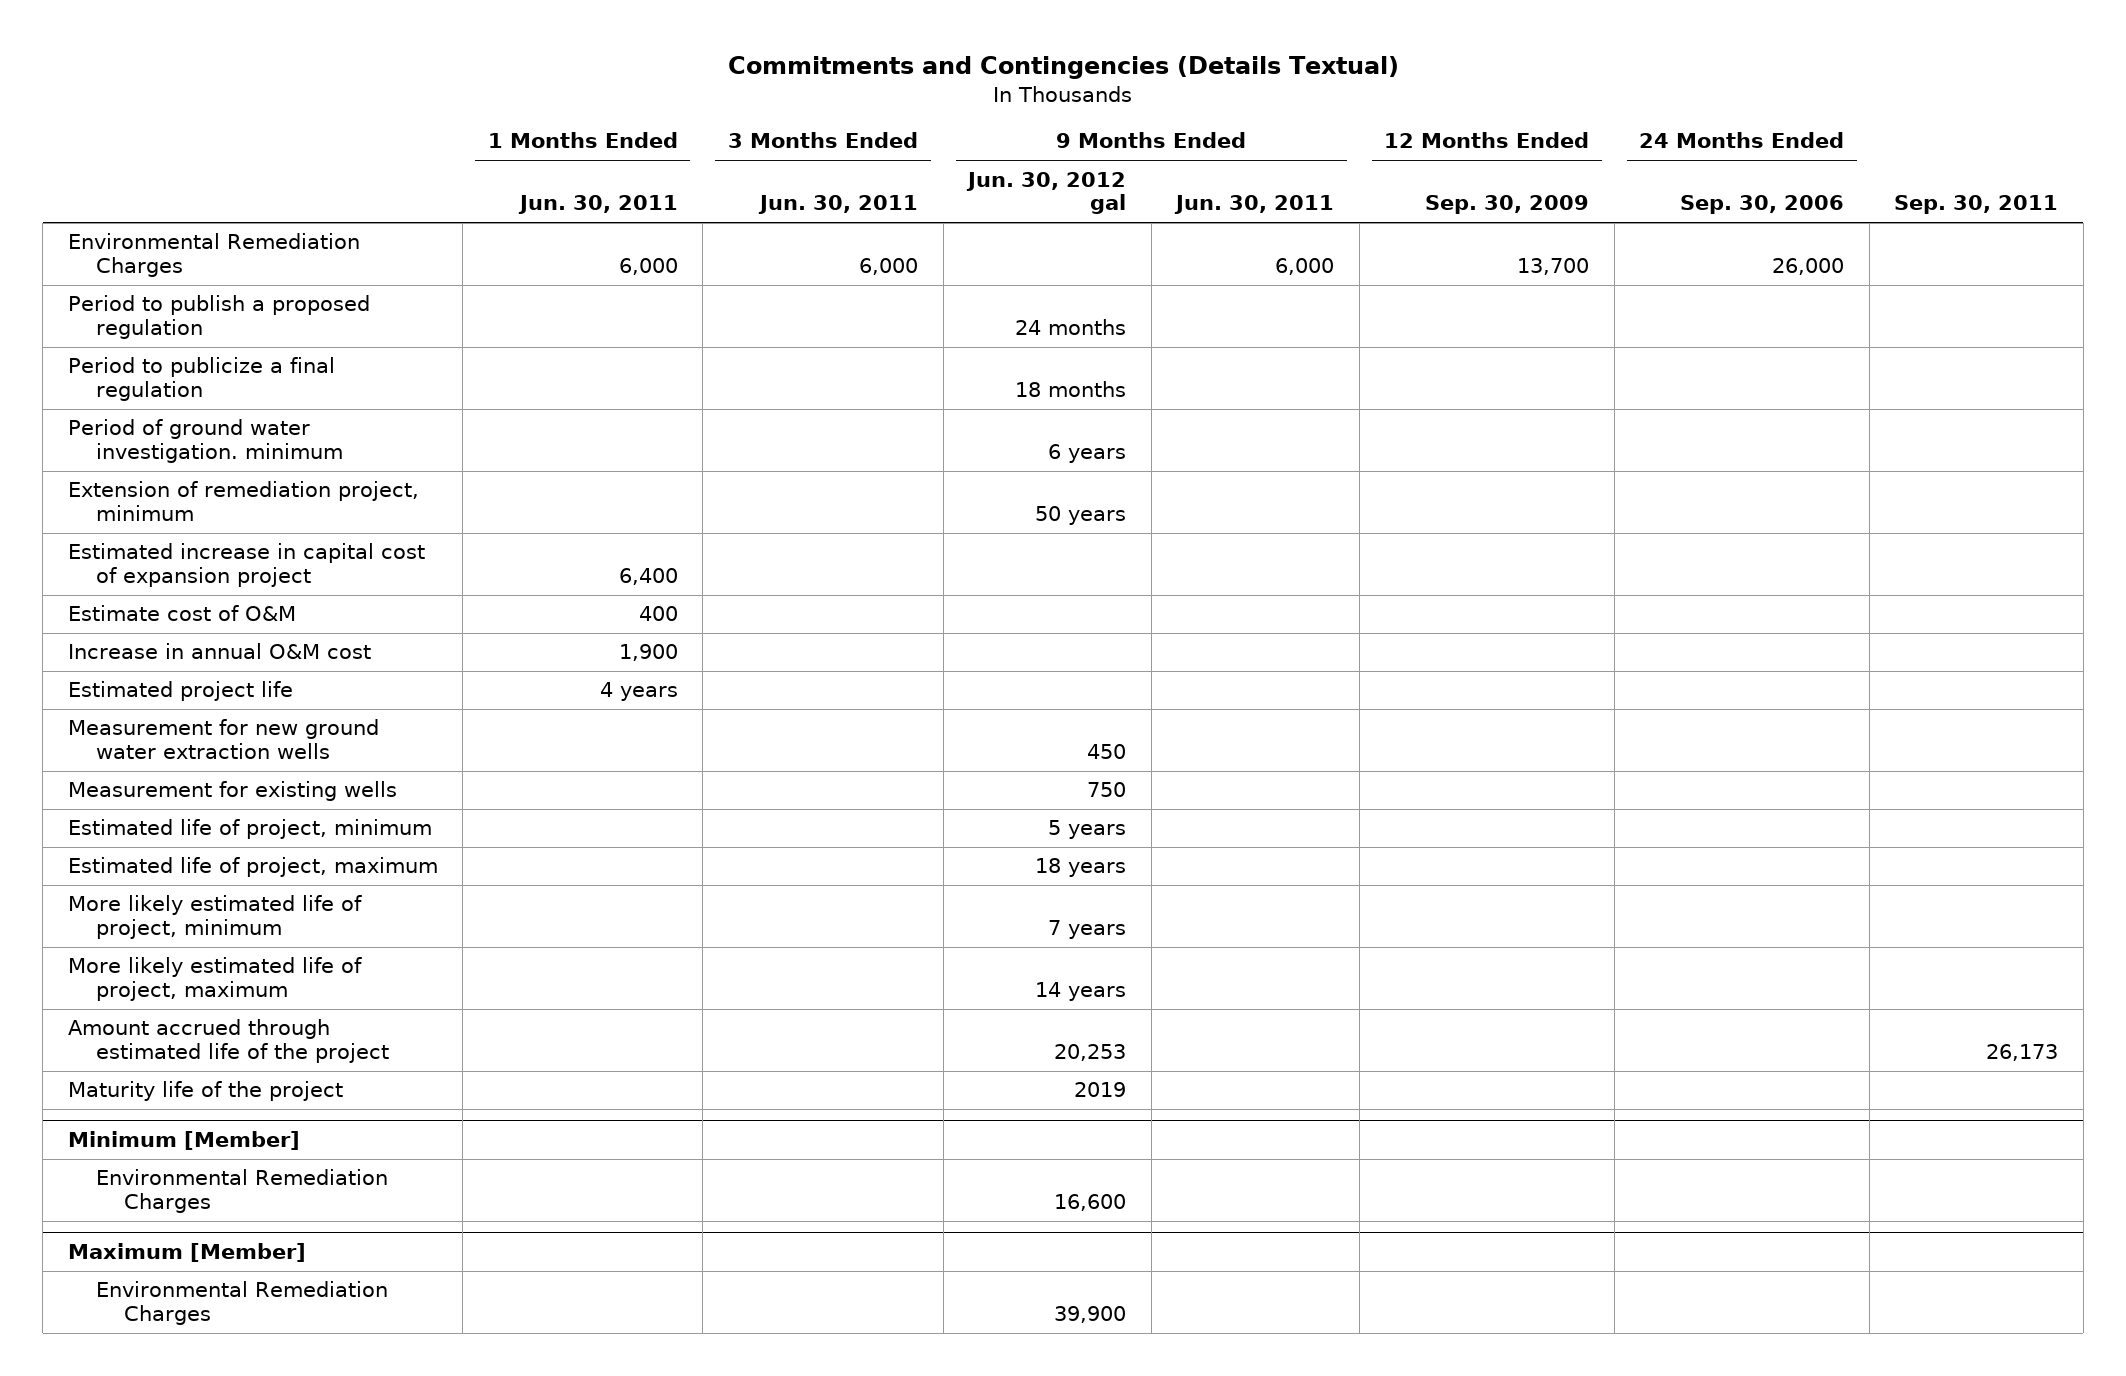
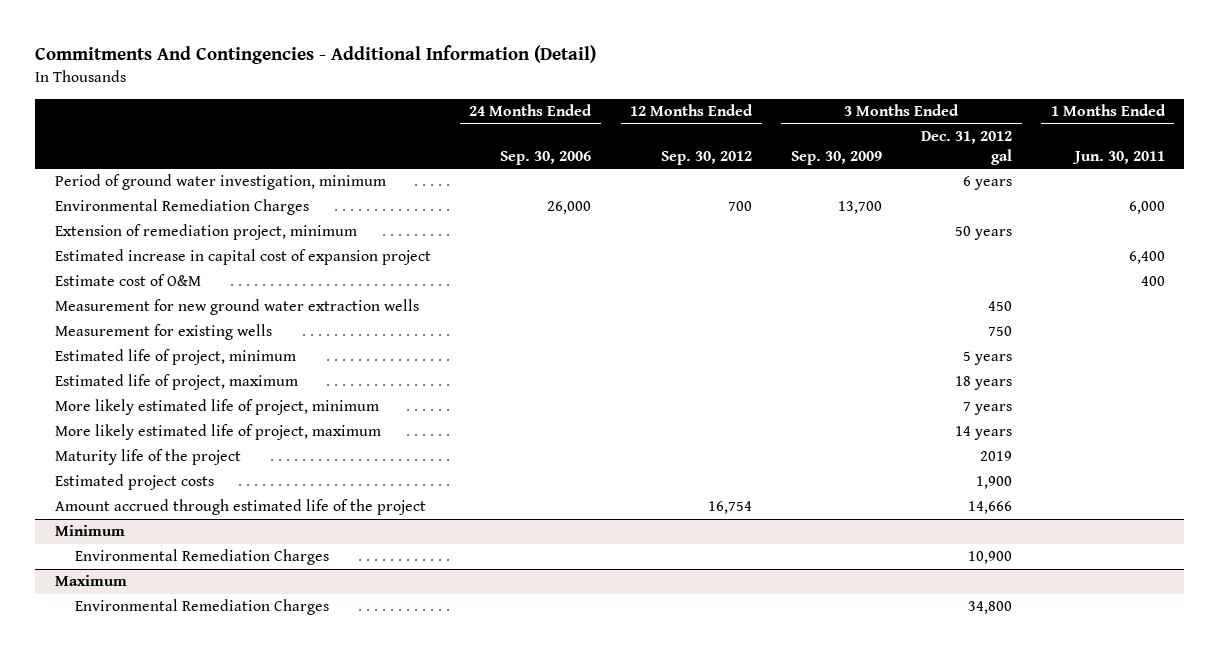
- Commitments and Contingencies (Details Textual)
+ Commitments And Contingencies - Additional Information (Detail)
- | 1 Months Ended Jun. 30, 2011 | 3 Months Ended Jun. 30, 2011 | 9 Months Ended Jun. 30, 2012 gal | 9 Months Ended Jun. 30, 2011 | 12 Months Ended Sep. 30, 2009 | 24 Months Ended Sep. 30, 2006 | Sep. 30, 2011
+ | 24 Months Ended Sep. 30, 2006 | 12 Months Ended Sep. 30, 2012 | 3 Months Ended Sep. 30, 2009 | 3 Months Ended Dec. 31, 2012 gal | 1 Months Ended Jun. 30, 2011
+ Period of ground water investigation, minimum | | | | 6 years |
- Period to publish a proposed regulation | | | 24 months | | | |
- Period to publicize a final regulation | | | 18 months | | | |
- Period of ground water investigation. minimum | | | 6 years | | | |
- Increase in annual O&M cost | 1,900 | | | | | |
- Estimated project life | 4 years | | | | | |
- Minimum [Member]
+ Estimated project costs | | | | 1,900 |
moved down: Amount accrued through estimated life of the project | | 16,754 | | 14,666 |
+ Minimum
- Maximum [Member]
+ Maximum

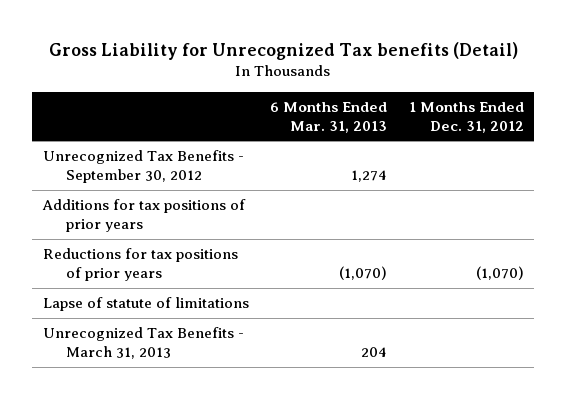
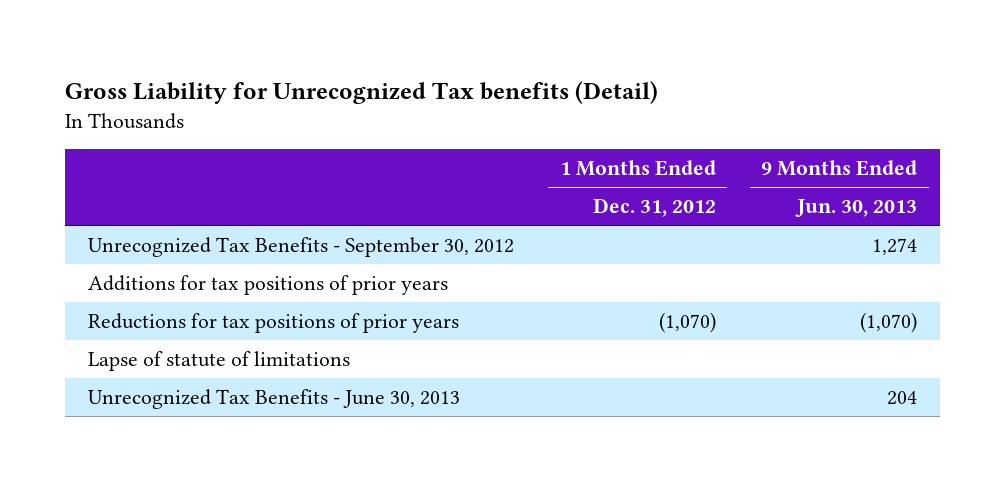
- | 6 Months Ended Mar. 31, 2013 | 1 Months Ended Dec. 31, 2012
+ | 1 Months Ended Dec. 31, 2012 | 9 Months Ended Jun. 30, 2013
- Unrecognized Tax Benefits - March 31, 2013 | 204 |
+ Unrecognized Tax Benefits - June 30, 2013 | | 204

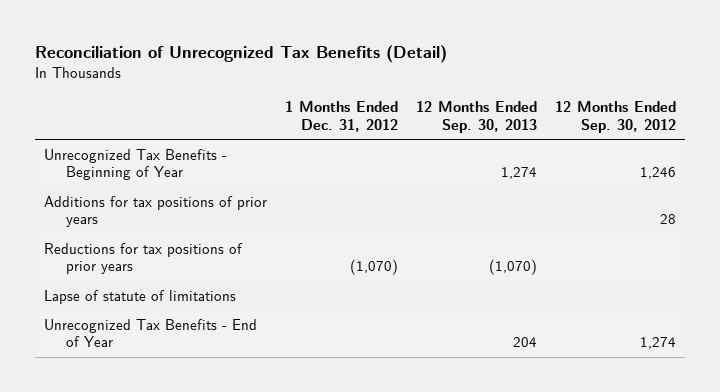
- Gross Liability for Unrecognized Tax benefits (Detail)
+ Reconciliation of Unrecognized Tax Benefits (Detail)
- | 1 Months Ended Dec. 31, 2012 | 9 Months Ended Jun. 30, 2013
+ | 1 Months Ended Dec. 31, 2012 | 12 Months Ended Sep. 30, 2013 | 12 Months Ended Sep. 30, 2012
- Unrecognized Tax Benefits - September 30, 2012 | | 1,274
+ Unrecognized Tax Benefits - Beginning of Year | | 1,274 | 1,246
- Unrecognized Tax Benefits - June 30, 2013 | | 204
+ Unrecognized Tax Benefits - End of Year | | 204 | 1,274

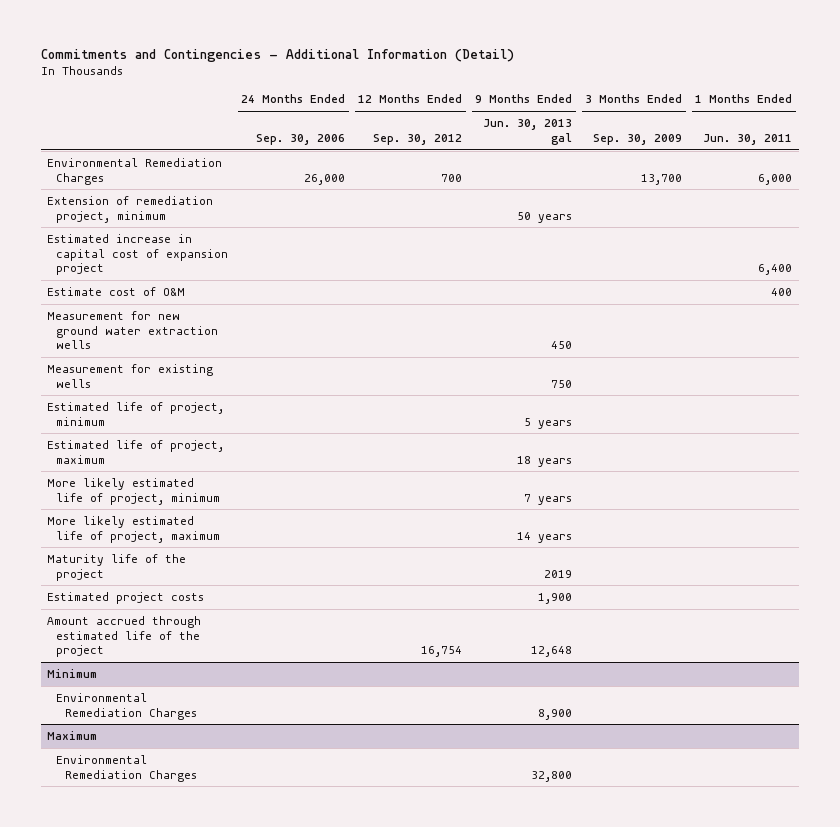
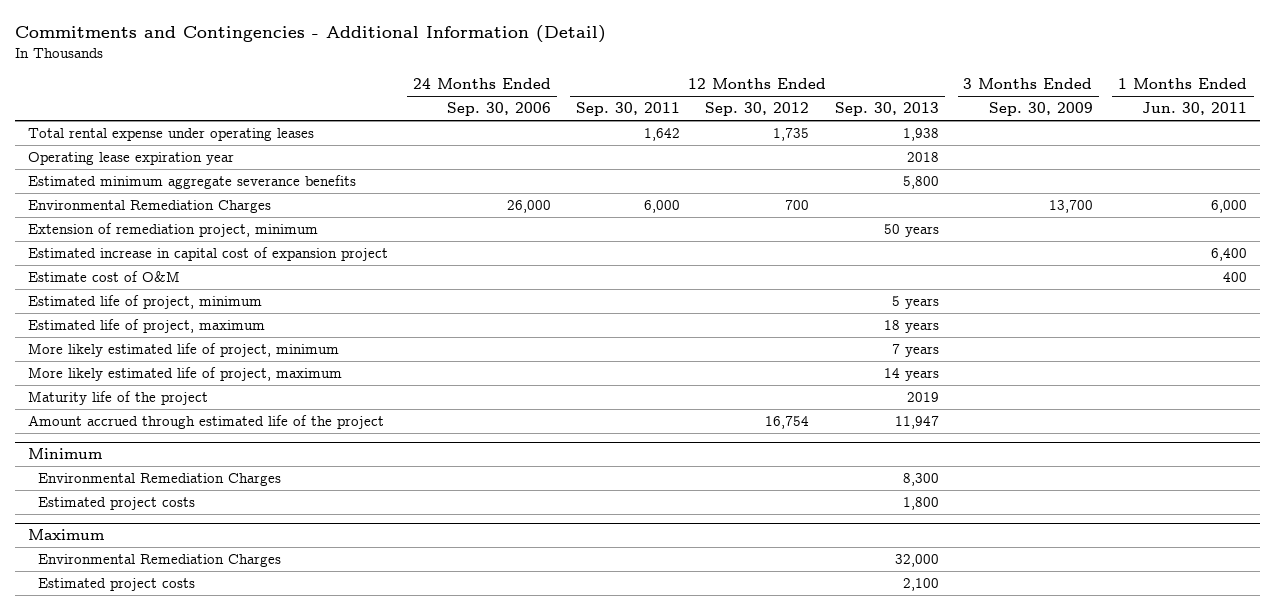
- | 24 Months Ended Sep. 30, 2006 | 12 Months Ended Sep. 30, 2012 | 9 Months Ended Jun. 30, 2013 gal | 3 Months Ended Sep. 30, 2009 | 1 Months Ended Jun. 30, 2011
+ | 24 Months Ended Sep. 30, 2006 | 12 Months Ended Sep. 30, 2011 | 12 Months Ended Sep. 30, 2012 | 12 Months Ended Sep. 30, 2013 | 3 Months Ended Sep. 30, 2009 | 1 Months Ended Jun. 30, 2011
+ Total rental expense under operating leases | | 1,642 | 1,735 | 1,938 | |
+ Operating lease expiration year | | | | 2018 | |
+ Estimated minimum aggregate severance benefits | | | | 5,800 | |
- Measurement for new ground water extraction wells | | | 450 | |
- Measurement for existing wells | | | 750 | |
- Estimated project costs | | | 1,900 | |
@ Minimum
+ Estimated project costs | | | | 1,800 | |
@ Maximum
+ Estimated project costs | | | | 2,100 | |

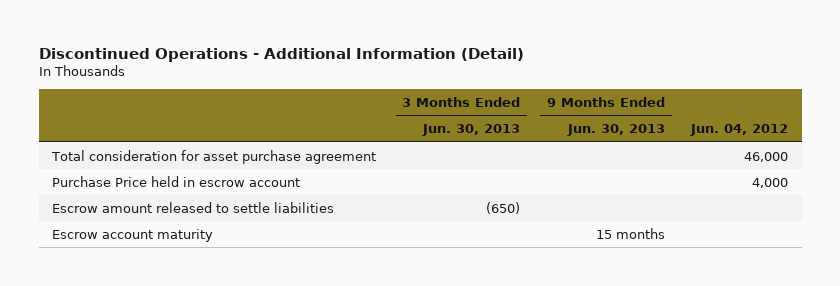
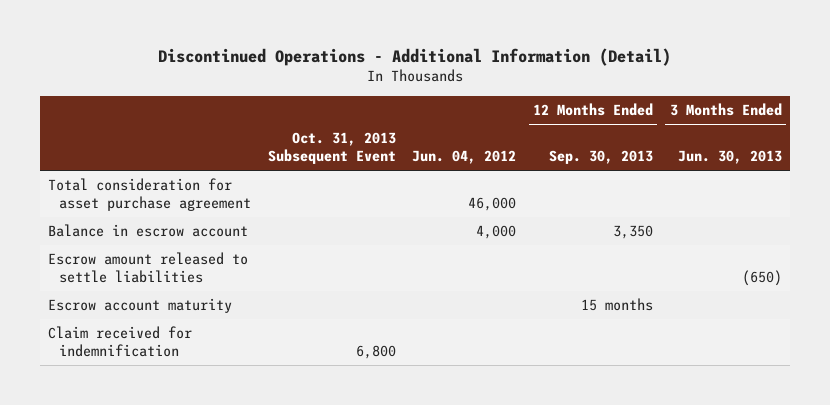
- | 3 Months Ended Jun. 30, 2013 | 9 Months Ended Jun. 30, 2013 | Jun. 04, 2012
+ | Oct. 31, 2013 Subsequent Event | Jun. 04, 2012 | 12 Months Ended Sep. 30, 2013 | 3 Months Ended Jun. 30, 2013
- Purchase Price held in escrow account | | | 4,000
+ Balance in escrow account | | 4,000 | 3,350 |
+ Claim received for indemnification | 6,800 | | |

